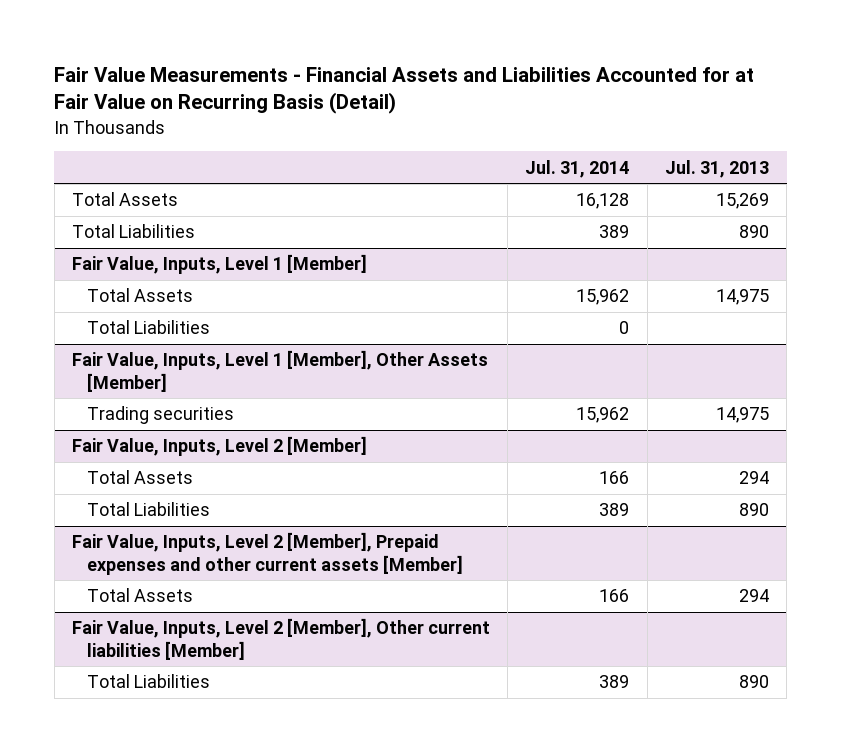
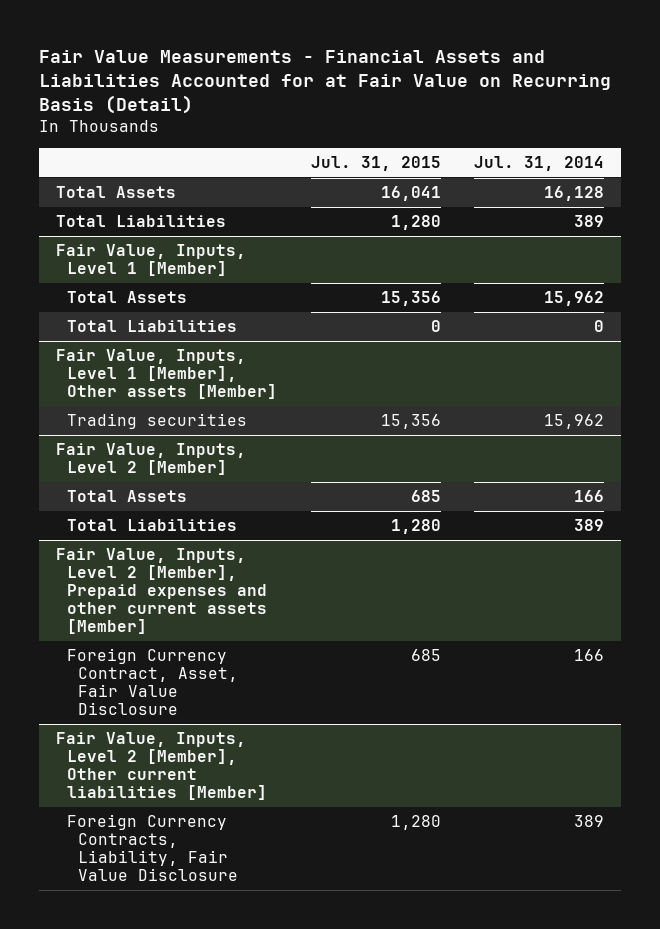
- | Jul. 31, 2014 | Jul. 31, 2013
+ | Jul. 31, 2015 | Jul. 31, 2014
- Fair Value, Inputs, Level 1 [Member], Other Assets [Member]
+ Fair Value, Inputs, Level 1 [Member], Other assets [Member]
@ Fair Value, Inputs, Level 2 [Member], Prepaid expenses and other current assets [Member]
- Total Assets | 166 | 294
+ Foreign Currency Contract, Asset, Fair Value Disclosure | 685 | 166
@ Fair Value, Inputs, Level 2 [Member], Other current liabilities [Member]
- Total Liabilities | 389 | 890
+ Foreign Currency Contracts, Liability, Fair Value Disclosure | 1,280 | 389

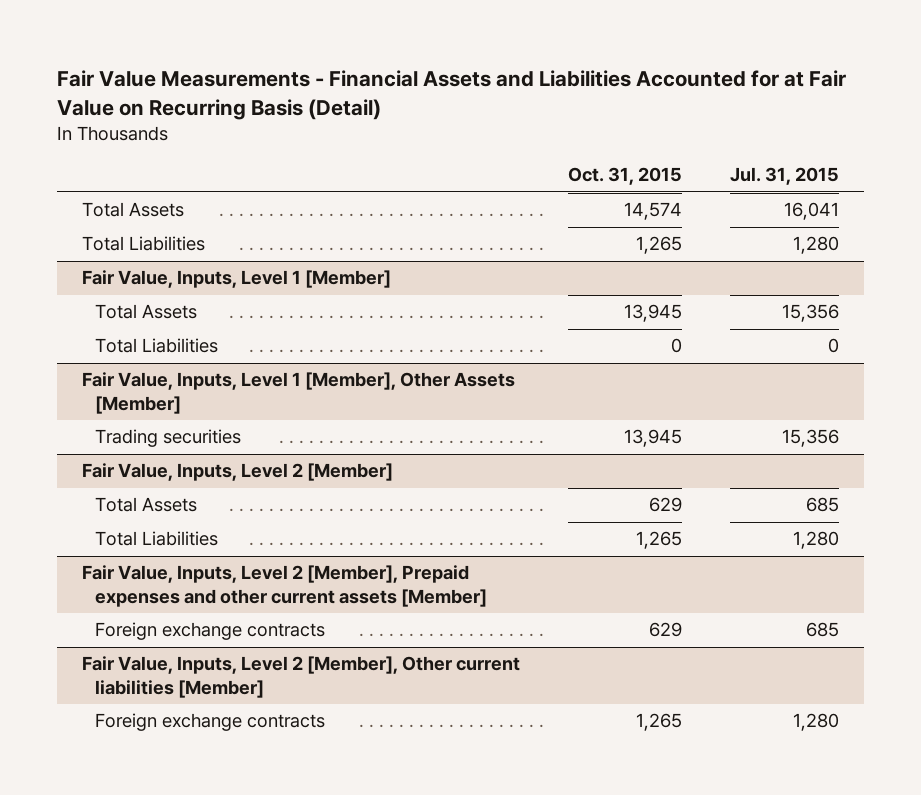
- | Jul. 31, 2015 | Jul. 31, 2014
+ | Oct. 31, 2015 | Jul. 31, 2015
- Fair Value, Inputs, Level 1 [Member], Other assets [Member]
+ Fair Value, Inputs, Level 1 [Member], Other Assets [Member]
@ Fair Value, Inputs, Level 2 [Member], Prepaid expenses and other current assets [Member]
- Foreign Currency Contract, Asset, Fair Value Disclosure | 685 | 166
+ Foreign exchange contracts | 629 | 685
@ Fair Value, Inputs, Level 2 [Member], Other current liabilities [Member]
- Foreign Currency Contracts, Liability, Fair Value Disclosure | 1,280 | 389
+ Foreign exchange contracts | 1,265 | 1,280

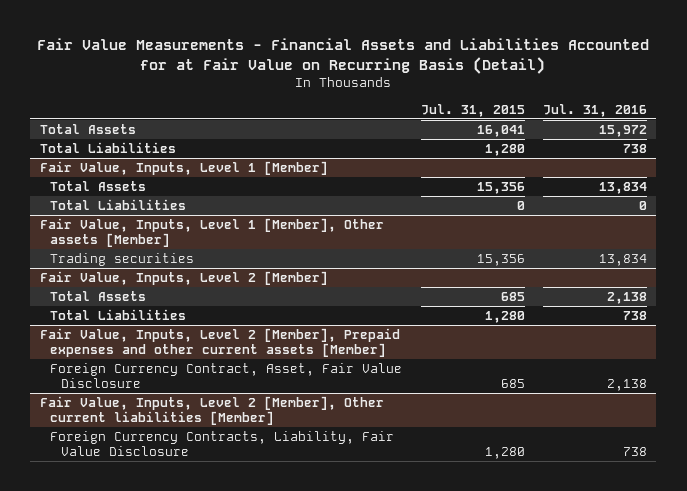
- | Oct. 31, 2015 | Jul. 31, 2015
+ | Jul. 31, 2015 | Jul. 31, 2016
- Fair Value, Inputs, Level 1 [Member], Other Assets [Member]
+ Fair Value, Inputs, Level 1 [Member], Other assets [Member]
@ Fair Value, Inputs, Level 2 [Member], Prepaid expenses and other current assets [Member]
- Foreign exchange contracts | 629 | 685
+ Foreign Currency Contract, Asset, Fair Value Disclosure | 685 | 2,138
@ Fair Value, Inputs, Level 2 [Member], Other current liabilities [Member]
- Foreign exchange contracts | 1,265 | 1,280
+ Foreign Currency Contracts, Liability, Fair Value Disclosure | 1,280 | 738

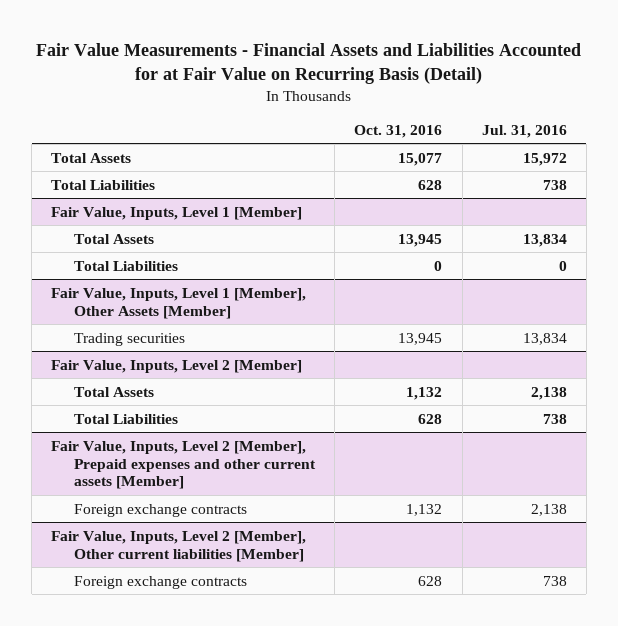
- | Jul. 31, 2015 | Jul. 31, 2016
+ | Oct. 31, 2016 | Jul. 31, 2016
- Fair Value, Inputs, Level 1 [Member], Other assets [Member]
+ Fair Value, Inputs, Level 1 [Member], Other Assets [Member]
@ Fair Value, Inputs, Level 2 [Member], Prepaid expenses and other current assets [Member]
- Foreign Currency Contract, Asset, Fair Value Disclosure | 685 | 2,138
+ Foreign exchange contracts | 1,132 | 2,138
@ Fair Value, Inputs, Level 2 [Member], Other current liabilities [Member]
- Foreign Currency Contracts, Liability, Fair Value Disclosure | 1,280 | 738
+ Foreign exchange contracts | 628 | 738

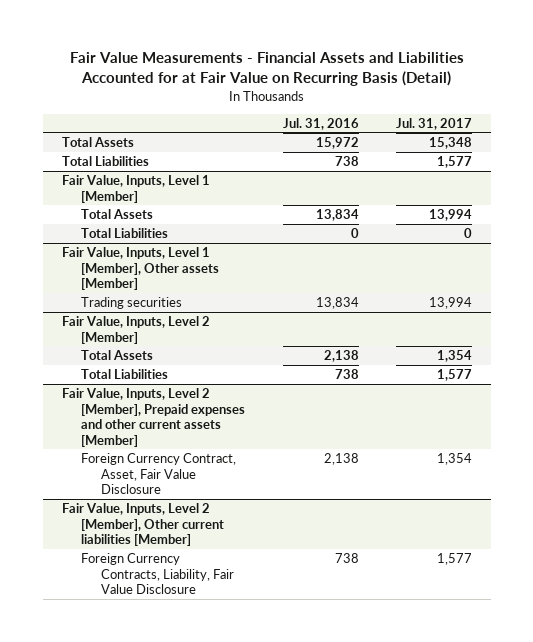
- | Oct. 31, 2016 | Jul. 31, 2016
+ | Jul. 31, 2016 | Jul. 31, 2017
- Fair Value, Inputs, Level 1 [Member], Other Assets [Member]
+ Fair Value, Inputs, Level 1 [Member], Other assets [Member]
@ Fair Value, Inputs, Level 2 [Member], Prepaid expenses and other current assets [Member]
- Foreign exchange contracts | 1,132 | 2,138
+ Foreign Currency Contract, Asset, Fair Value Disclosure | 2,138 | 1,354
@ Fair Value, Inputs, Level 2 [Member], Other current liabilities [Member]
- Foreign exchange contracts | 628 | 738
+ Foreign Currency Contracts, Liability, Fair Value Disclosure | 738 | 1,577

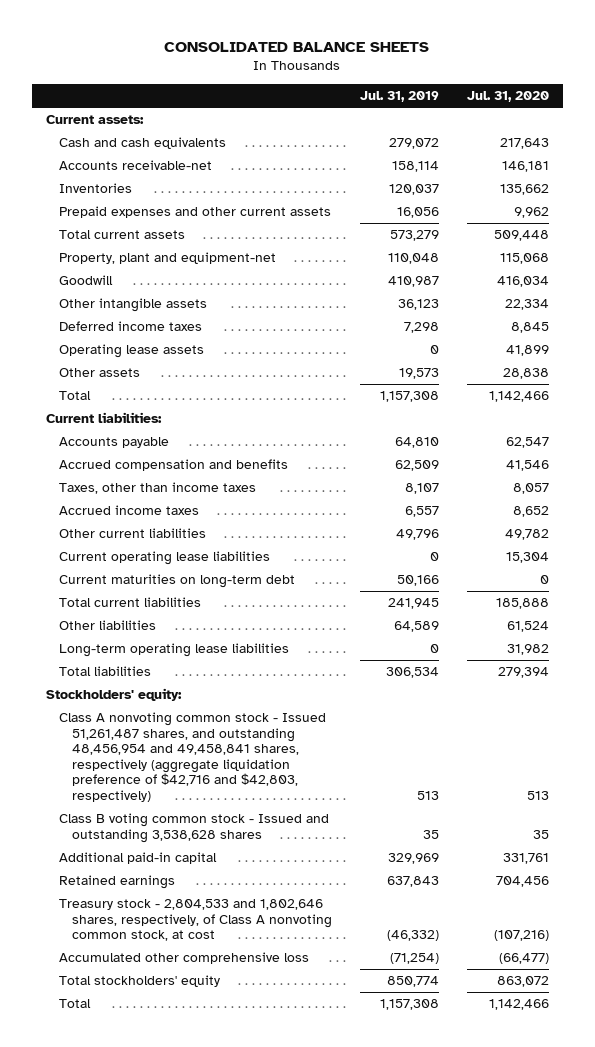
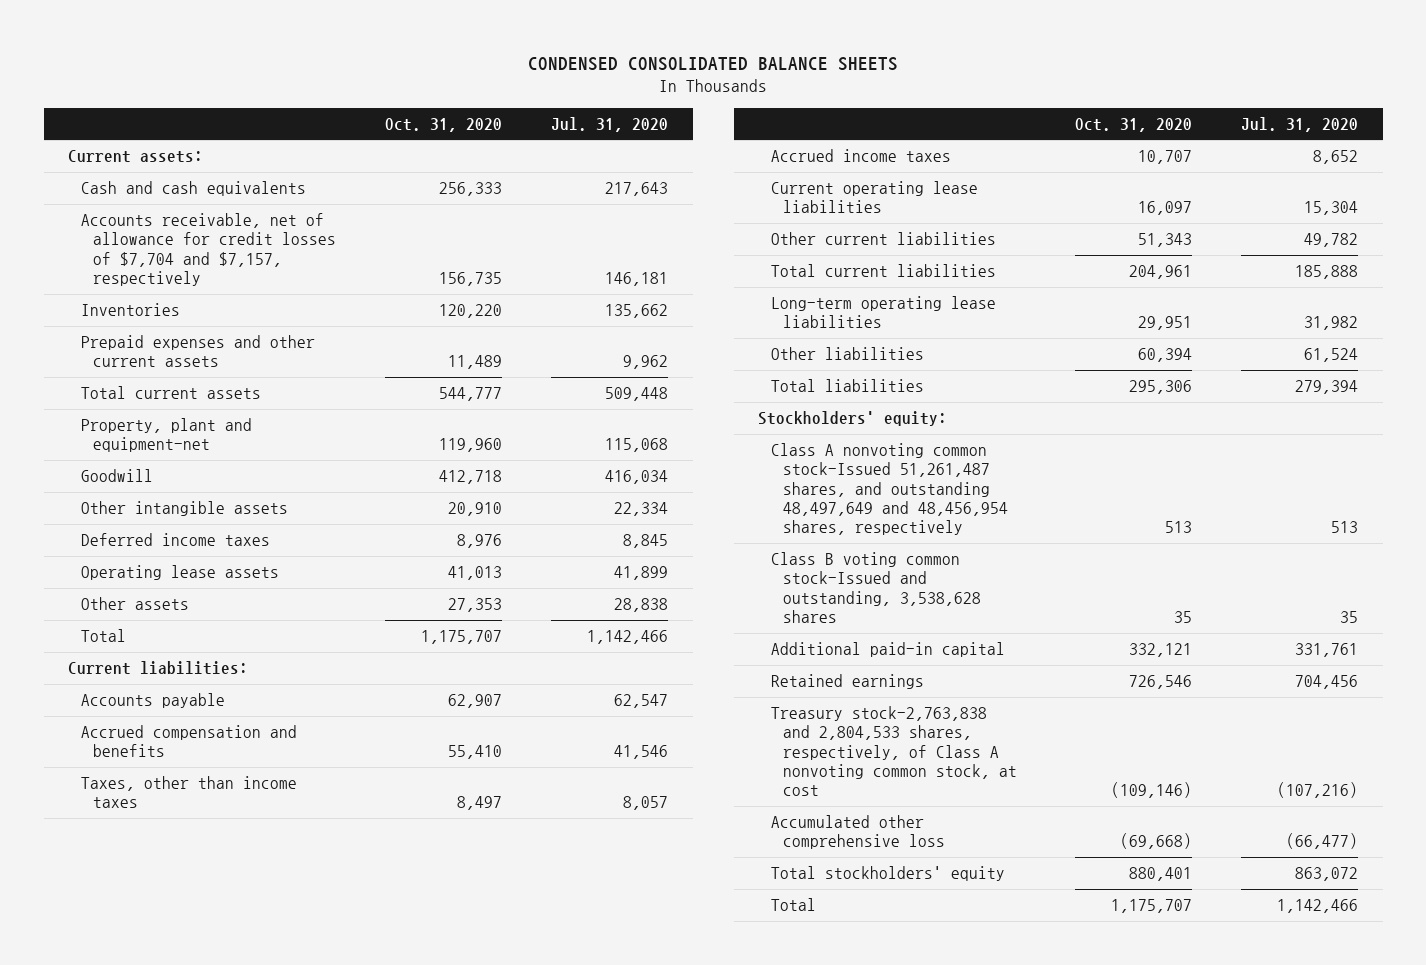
- CONSOLIDATED BALANCE SHEETS
+ CONDENSED CONSOLIDATED BALANCE SHEETS
- | Jul. 31, 2019 | Jul. 31, 2020
+ | Oct. 31, 2020 | Jul. 31, 2020
- Accounts receivable-net | 158,114 | 146,181
+ Accounts receivable, net of allowance for credit losses of $7,704 and $7,157, respectively | 156,735 | 146,181
- Current maturities on long-term debt | 50,166 | 0
moved down: Other current liabilities | 51,343 | 49,782
moved down: Other liabilities | 60,394 | 61,524
- Class A nonvoting common stock - Issued 51,261,487 shares, and outstanding 48,456,954 and 49,458,841 shares, respectively (aggregate liquidation preference of $42,716 and $42,803, respectively) | 513 | 513
- Class B voting common stock - Issued and outstanding 3,538,628 shares | 35 | 35
+ Class A nonvoting common stock-Issued 51,261,487 shares, and outstanding 48,497,649 and 48,456,954 shares, respectively | 513 | 513
+ Class B voting common stock-Issued and outstanding, 3,538,628 shares | 35 | 35
- Treasury stock - 2,804,533 and 1,802,646 shares, respectively, of Class A nonvoting common stock, at cost | (46,332) | (107,216)
+ Treasury stock-2,763,838 and 2,804,533 shares, respectively, of Class A nonvoting common stock, at cost | (109,146) | (107,216)

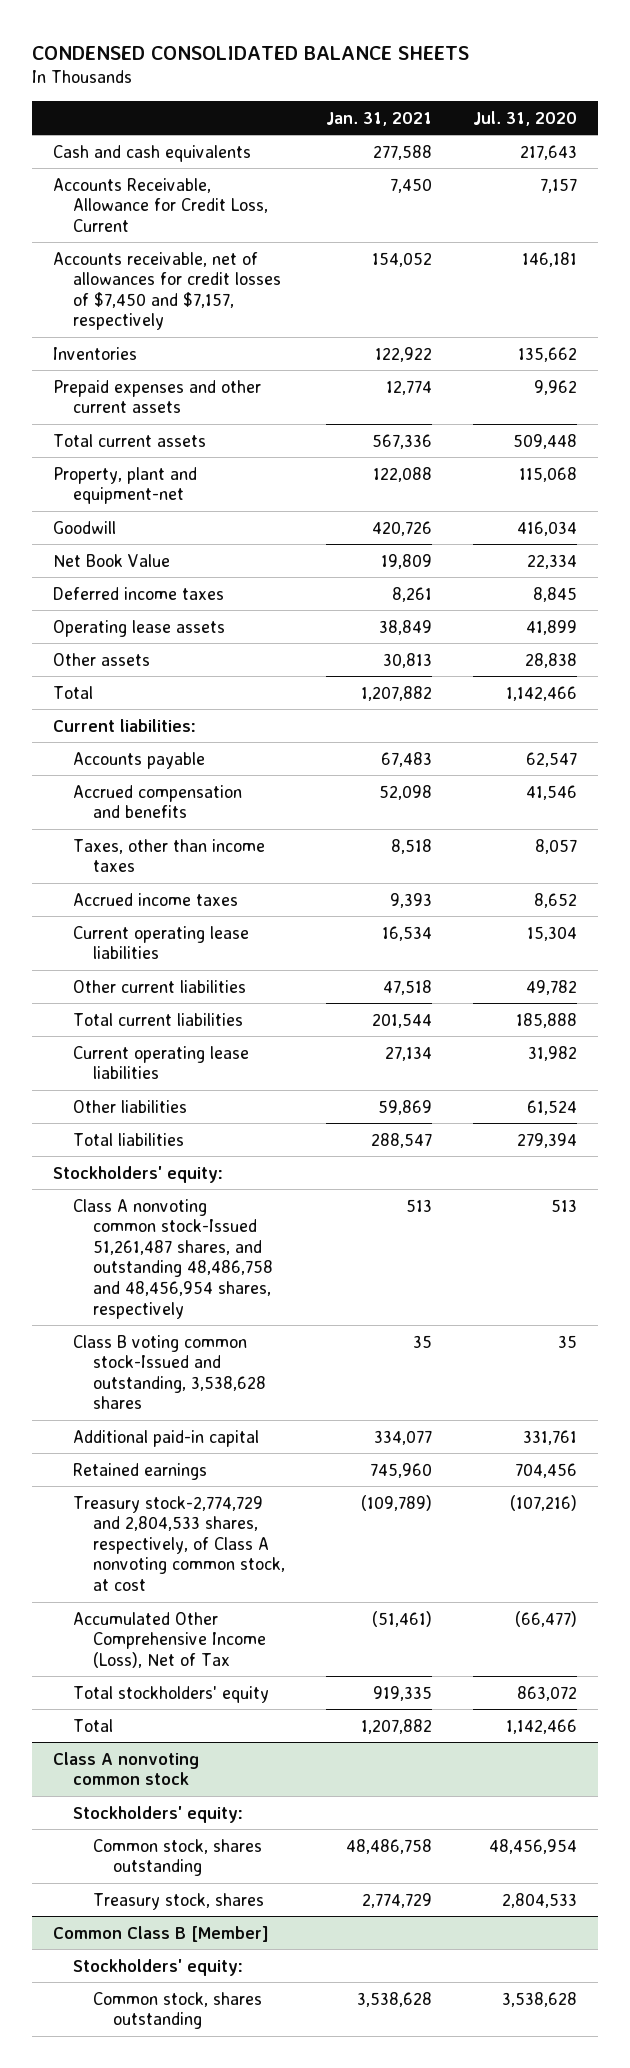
- | Oct. 31, 2020 | Jul. 31, 2020
+ | Jan. 31, 2021 | Jul. 31, 2020
- Current assets:
- Accounts receivable, net of allowance for credit losses of $7,704 and $7,157, respectively | 156,735 | 146,181
+ Accounts Receivable, Allowance for Credit Loss, Current | 7,450 | 7,157
+ Accounts receivable, net of allowances for credit losses of $7,450 and $7,157, respectively | 154,052 | 146,181
- Other intangible assets | 20,910 | 22,334
+ Net Book Value | 19,809 | 22,334
- Long-term operating lease liabilities | 29,951 | 31,982
+ Current operating lease liabilities | 27,134 | 31,982
- Class A nonvoting common stock-Issued 51,261,487 shares, and outstanding 48,497,649 and 48,456,954 shares, respectively | 513 | 513
+ Class A nonvoting common stock-Issued 51,261,487 shares, and outstanding 48,486,758 and 48,456,954 shares, respectively | 513 | 513
- Treasury stock-2,763,838 and 2,804,533 shares, respectively, of Class A nonvoting common stock, at cost | (109,146) | (107,216)
- Accumulated other comprehensive loss | (69,668) | (66,477)
+ Treasury stock-2,774,729 and 2,804,533 shares, respectively, of Class A nonvoting common stock, at cost | (109,789) | (107,216)
+ Accumulated Other Comprehensive Income (Loss), Net of Tax | (51,461) | (66,477)
+ Class A nonvoting common stock
+ Stockholders' equity:
+ Common stock, shares outstanding | 48,486,758 | 48,456,954
+ Treasury stock, shares | 2,774,729 | 2,804,533
+ Common Class B [Member]
+ Stockholders' equity:
+ Common stock, shares outstanding | 3,538,628 | 3,538,628

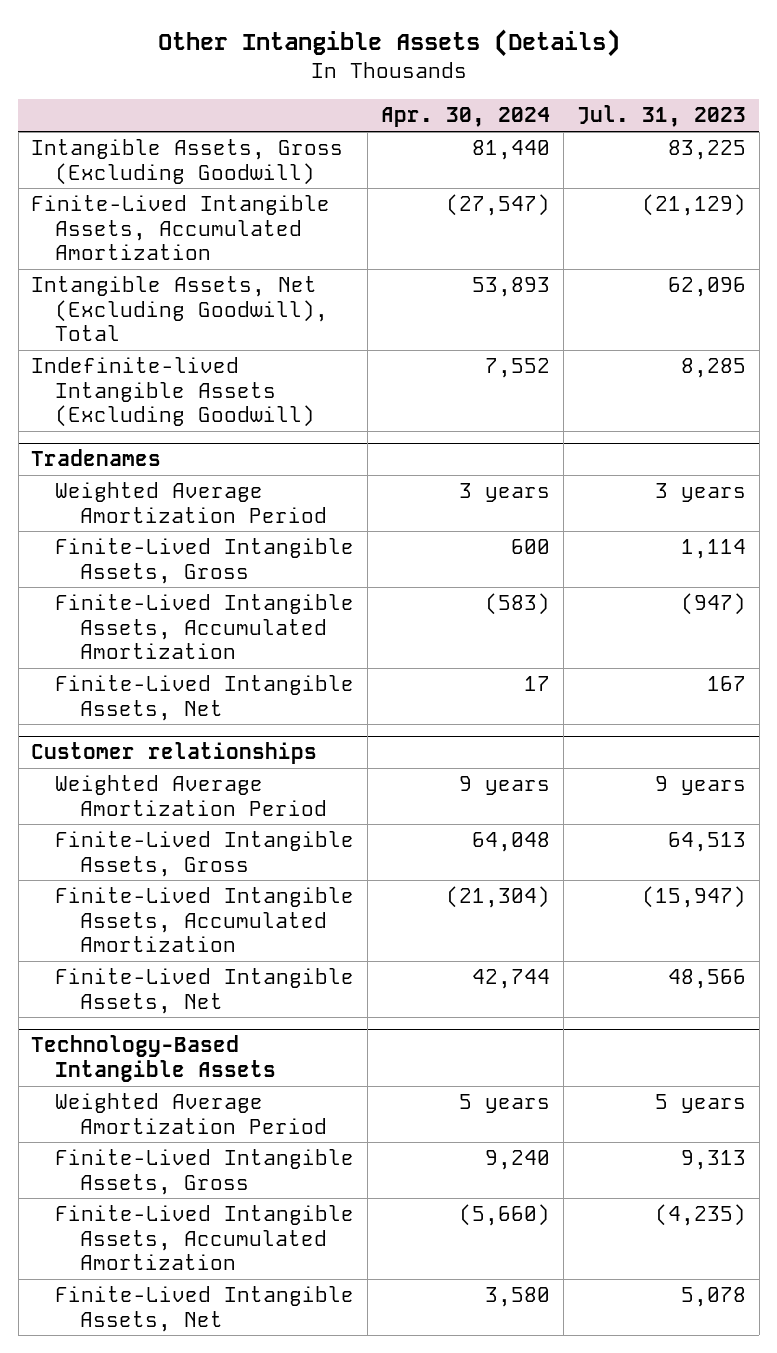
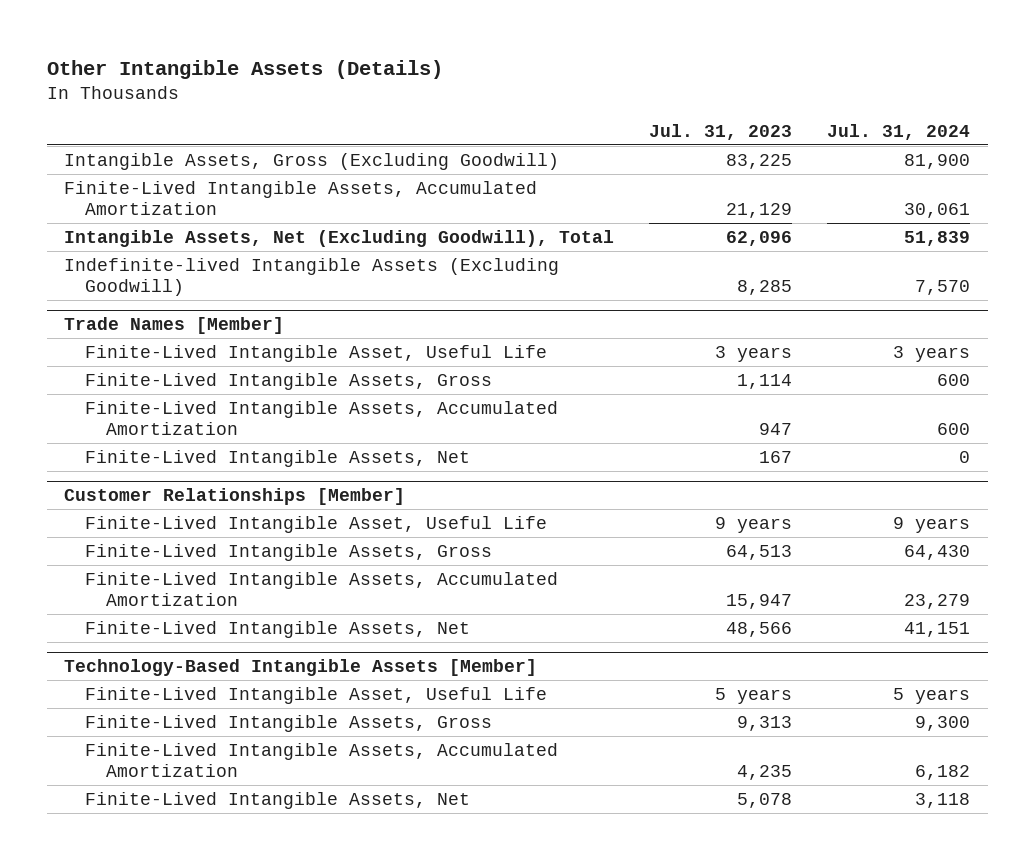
- | Apr. 30, 2024 | Jul. 31, 2023
+ | Jul. 31, 2023 | Jul. 31, 2024
- Finite-Lived Intangible Assets, Accumulated Amortization | (27,547) | (21,129)
+ Finite-Lived Intangible Assets, Accumulated Amortization | 21,129 | 30,061
- Tradenames
- Weighted Average Amortization Period | 3 years | 3 years
+ Trade Names [Member]
+ Finite-Lived Intangible Asset, Useful Life | 3 years | 3 years
- Finite-Lived Intangible Assets, Accumulated Amortization | (583) | (947)
+ Finite-Lived Intangible Assets, Accumulated Amortization | 947 | 600
- Customer relationships
- Weighted Average Amortization Period | 9 years | 9 years
+ Customer Relationships [Member]
+ Finite-Lived Intangible Asset, Useful Life | 9 years | 9 years
- Finite-Lived Intangible Assets, Accumulated Amortization | (21,304) | (15,947)
+ Finite-Lived Intangible Assets, Accumulated Amortization | 15,947 | 23,279
- Technology-Based Intangible Assets
- Weighted Average Amortization Period | 5 years | 5 years
+ Technology-Based Intangible Assets [Member]
+ Finite-Lived Intangible Asset, Useful Life | 5 years | 5 years
- Finite-Lived Intangible Assets, Accumulated Amortization | (5,660) | (4,235)
+ Finite-Lived Intangible Assets, Accumulated Amortization | 4,235 | 6,182

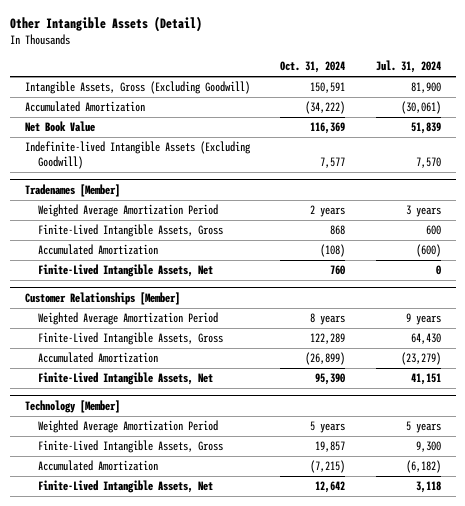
- Other Intangible Assets (Details)
+ Other Intangible Assets (Detail)
- | Jul. 31, 2023 | Jul. 31, 2024
+ | Oct. 31, 2024 | Jul. 31, 2024
- Finite-Lived Intangible Assets, Accumulated Amortization | 21,129 | 30,061
- Intangible Assets, Net (Excluding Goodwill), Total | 62,096 | 51,839
+ Accumulated Amortization | (34,222) | (30,061)
+ Net Book Value | 116,369 | 51,839
- Trade Names [Member]
- Finite-Lived Intangible Asset, Useful Life | 3 years | 3 years
+ Tradenames [Member]
+ Weighted Average Amortization Period | 2 years | 3 years
- Finite-Lived Intangible Assets, Accumulated Amortization | 947 | 600
+ Accumulated Amortization | (108) | (600)
@ Customer Relationships [Member]
- Finite-Lived Intangible Asset, Useful Life | 9 years | 9 years
+ Weighted Average Amortization Period | 8 years | 9 years
- Finite-Lived Intangible Assets, Accumulated Amortization | 15,947 | 23,279
+ Accumulated Amortization | (26,899) | (23,279)
- Technology-Based Intangible Assets [Member]
- Finite-Lived Intangible Asset, Useful Life | 5 years | 5 years
+ Technology [Member]
+ Weighted Average Amortization Period | 5 years | 5 years
- Finite-Lived Intangible Assets, Accumulated Amortization | 4,235 | 6,182
+ Accumulated Amortization | (7,215) | (6,182)

